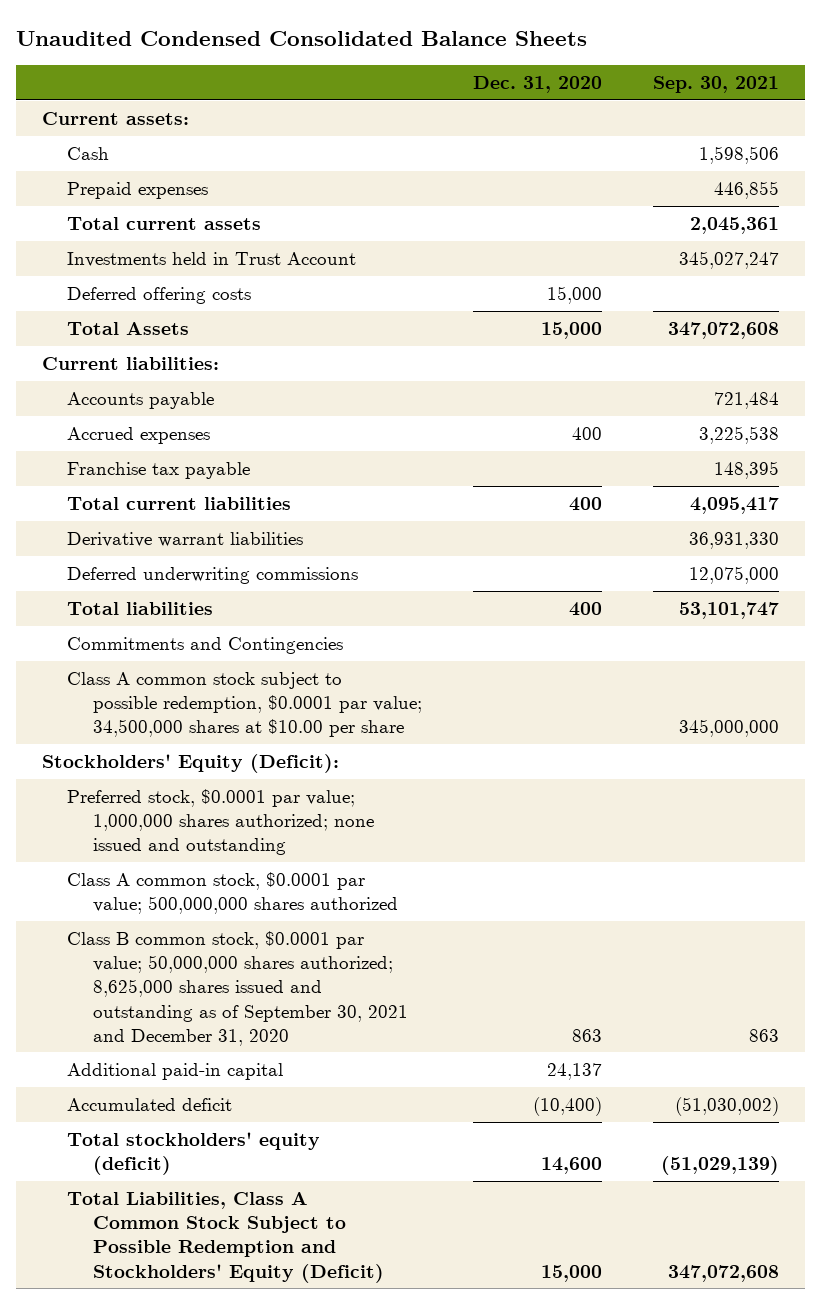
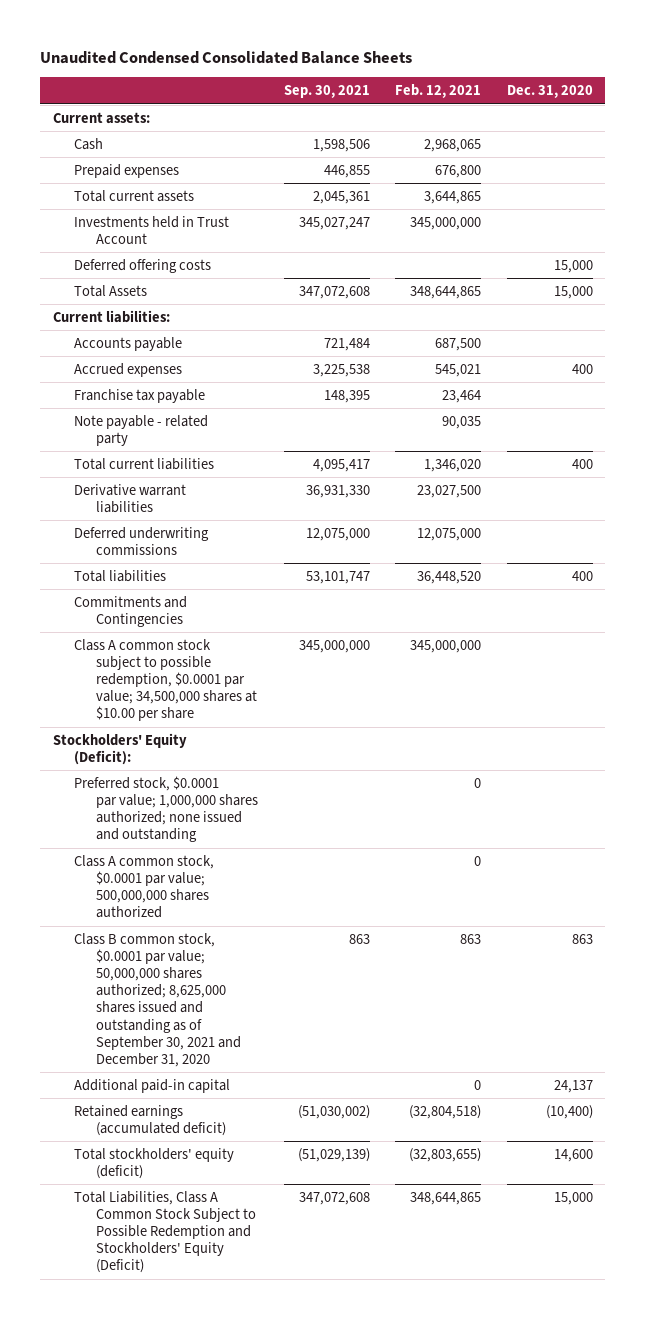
- | Dec. 31, 2020 | Sep. 30, 2021
+ | Sep. 30, 2021 | Feb. 12, 2021 | Dec. 31, 2020
+ Note payable - related party | | 90,035 |
- Preferred stock, $0.0001 par value; 1,000,000 shares authorized; none issued and outstanding
+ Preferred stock, $0.0001 par value; 1,000,000 shares authorized; none issued and outstanding | | 0 |
- Accumulated deficit | (10,400) | (51,030,002)
+ Retained earnings (accumulated deficit) | (51,030,002) | (32,804,518) | (10,400)

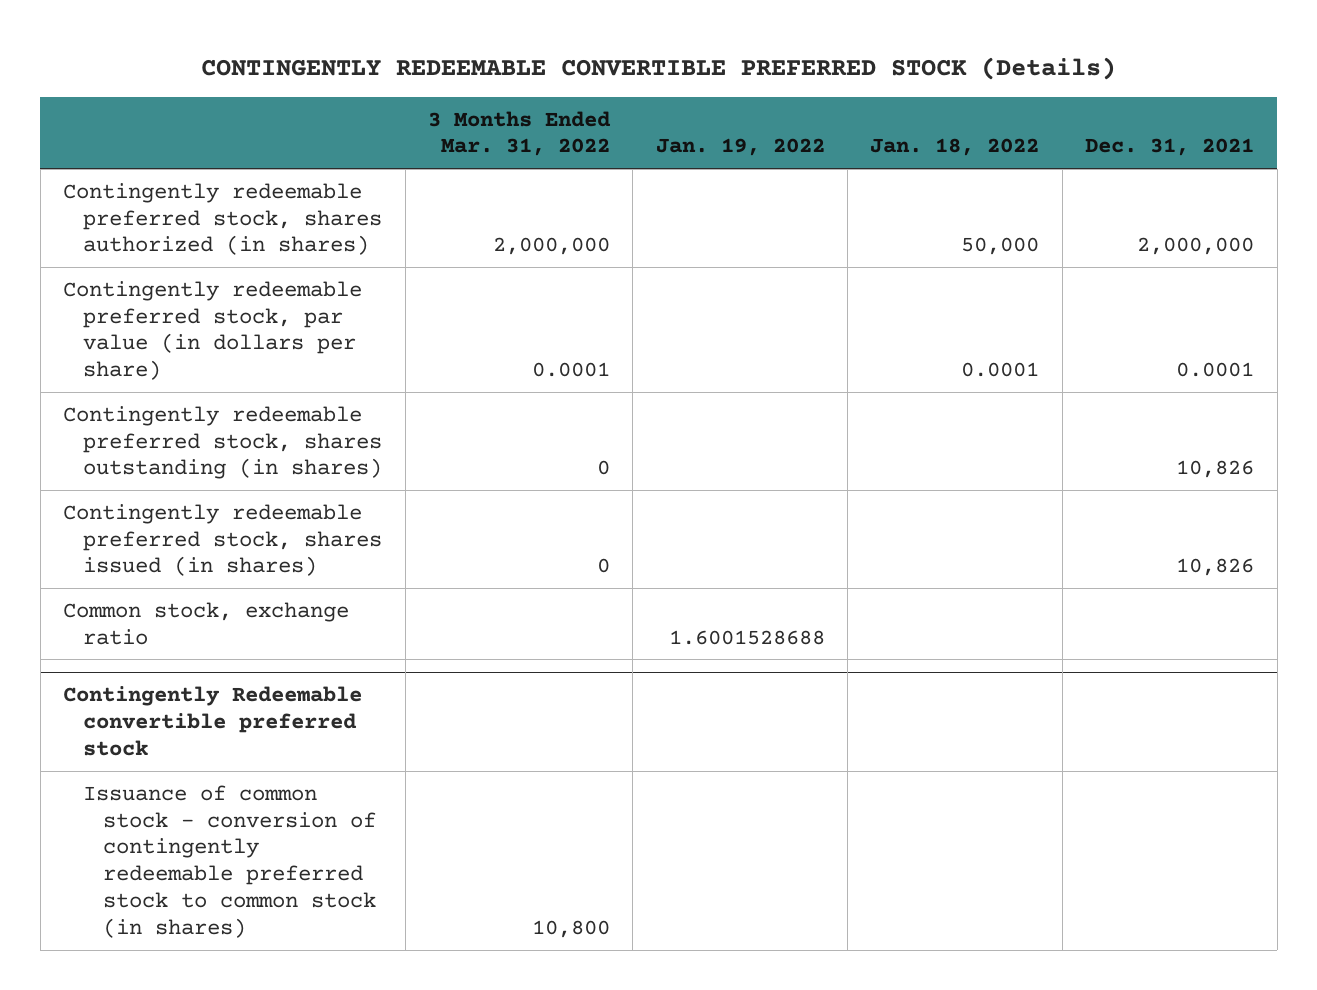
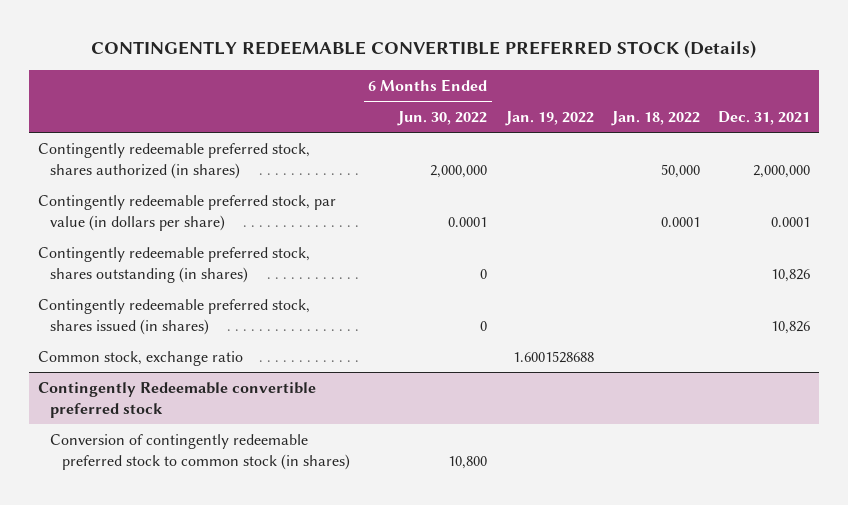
- | 3 Months Ended Mar. 31, 2022 | Jan. 19, 2022 | Jan. 18, 2022 | Dec. 31, 2021
+ | 6 Months Ended Jun. 30, 2022 | Jan. 19, 2022 | Jan. 18, 2022 | Dec. 31, 2021
@ Contingently Redeemable convertible preferred stock
- Issuance of common stock - conversion of contingently redeemable preferred stock to common stock (in shares) | 10,800 | | |
+ Conversion of contingently redeemable preferred stock to common stock (in shares) | 10,800 | | |

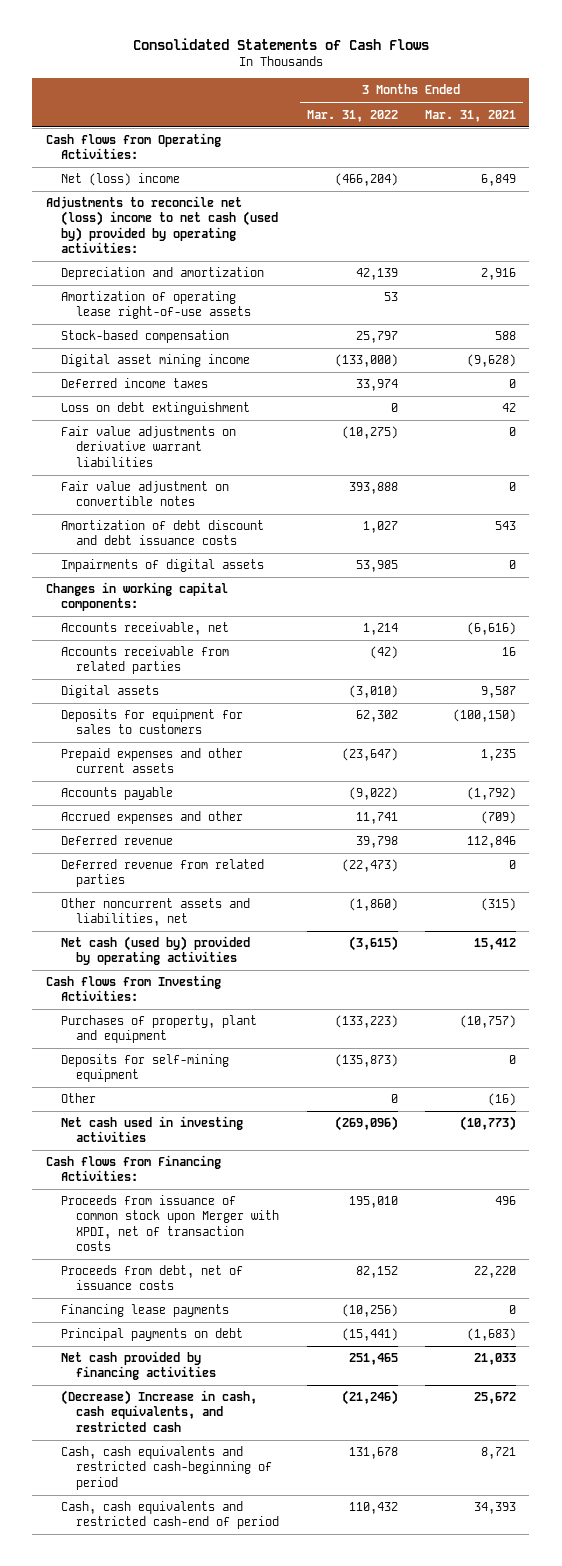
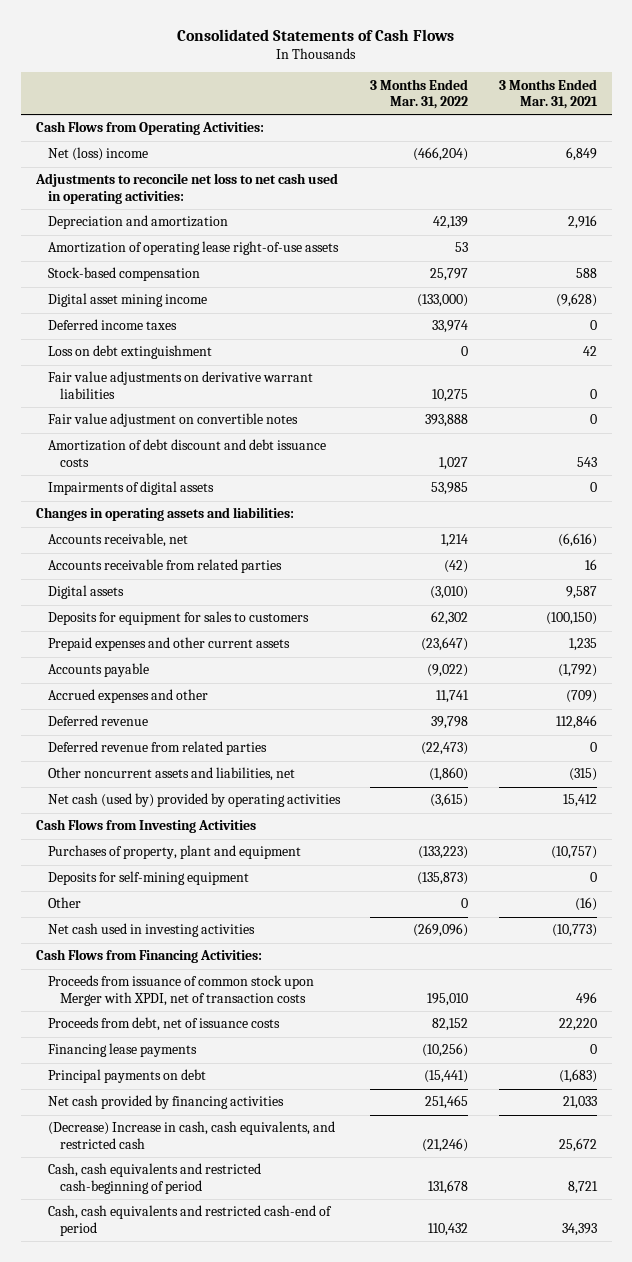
- Cash flows from Operating Activities:
+ Cash Flows from Operating Activities:
- Adjustments to reconcile net (loss) income to net cash (used by) provided by operating activities:
+ Adjustments to reconcile net loss to net cash used in operating activities:
- Fair value adjustments on derivative warrant liabilities | (10,275) | 0
+ Fair value adjustments on derivative warrant liabilities | 10,275 | 0
- Changes in working capital components:
+ Changes in operating assets and liabilities:
- Cash flows from Investing Activities:
+ Cash Flows from Investing Activities
- Cash flows from Financing Activities:
+ Cash Flows from Financing Activities:

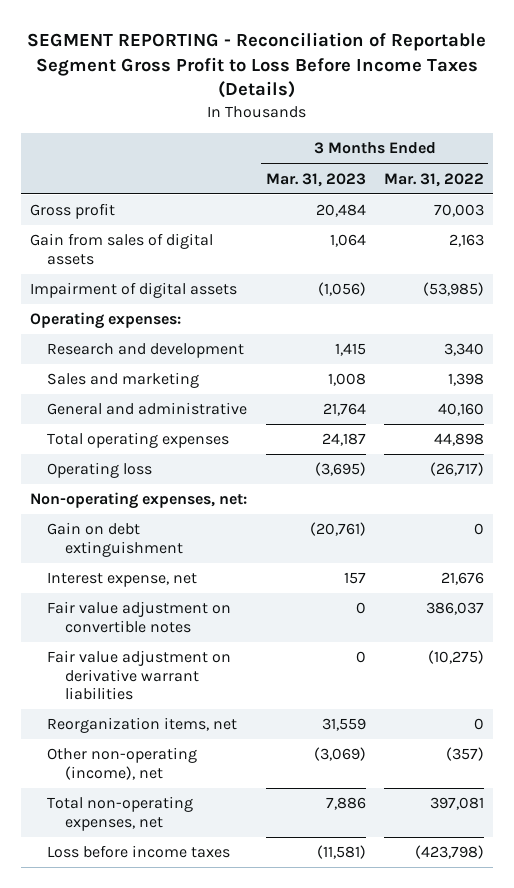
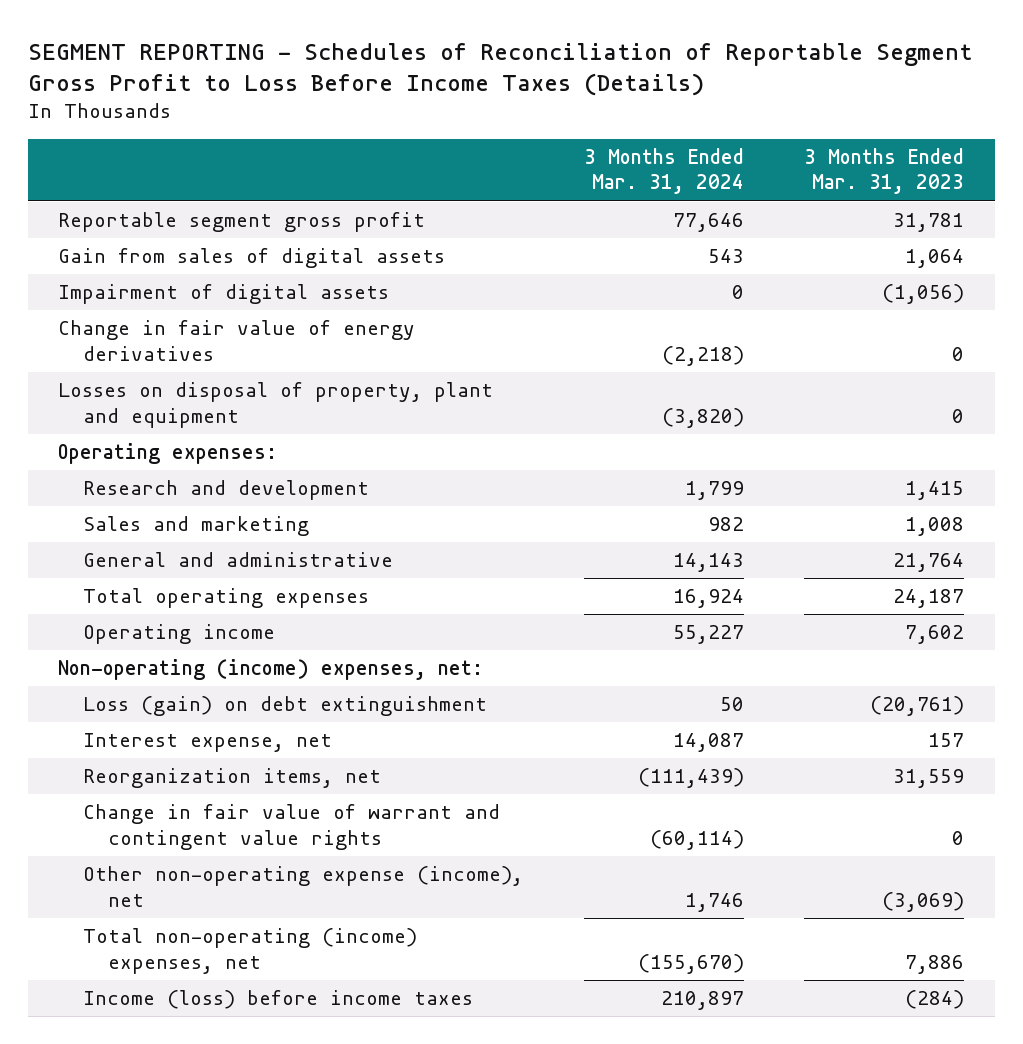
- SEGMENT REPORTING - Reconciliation of Reportable Segment Gross Profit to Loss Before Income Taxes (Details)
+ SEGMENT REPORTING - Schedules of Reconciliation of Reportable Segment Gross Profit to Loss Before Income Taxes (Details)
- | 3 Months Ended Mar. 31, 2023 | 3 Months Ended Mar. 31, 2022
+ | 3 Months Ended Mar. 31, 2024 | 3 Months Ended Mar. 31, 2023
- Gross profit | 20,484 | 70,003
+ Reportable segment gross profit | 77,646 | 31,781
+ Change in fair value of energy derivatives | (2,218) | 0
+ Losses on disposal of property, plant and equipment | (3,820) | 0
- Operating loss | (3,695) | (26,717)
- Non-operating expenses, net:
- Gain on debt extinguishment | (20,761) | 0
+ Operating income | 55,227 | 7,602
+ Non-operating (income) expenses, net:
+ Loss (gain) on debt extinguishment | 50 | (20,761)
- Fair value adjustment on convertible notes | 0 | 386,037
- Fair value adjustment on derivative warrant liabilities | 0 | (10,275)
- Other non-operating (income), net | (3,069) | (357)
- Total non-operating expenses, net | 7,886 | 397,081
- Loss before income taxes | (11,581) | (423,798)
+ Change in fair value of warrant and contingent value rights | (60,114) | 0
+ Other non-operating expense (income), net | 1,746 | (3,069)
+ Total non-operating (income) expenses, net | (155,670) | 7,886
+ Income (loss) before income taxes | 210,897 | (284)

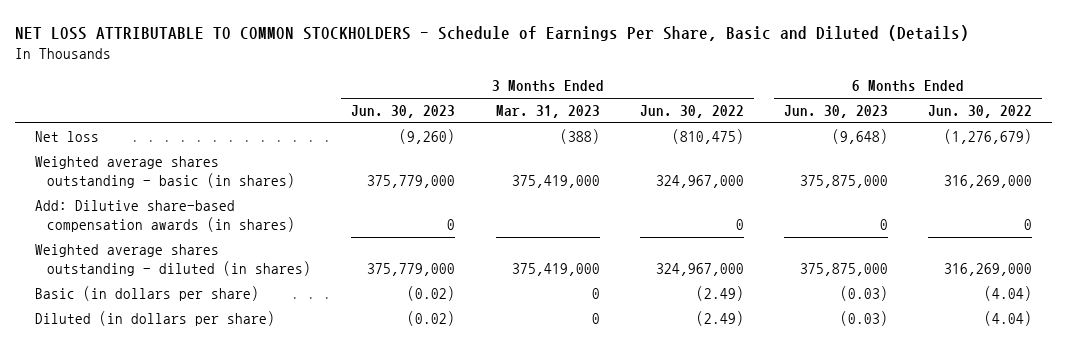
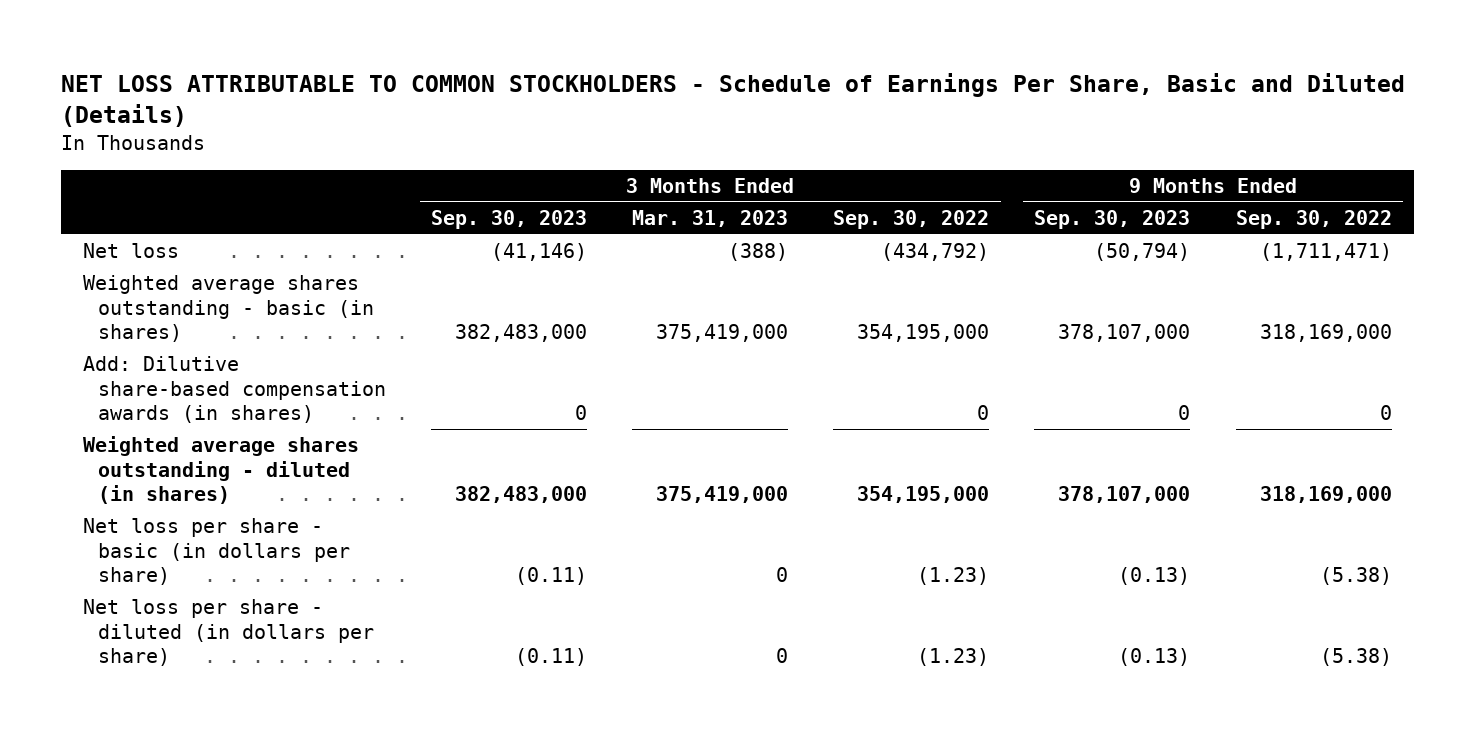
- | 3 Months Ended Jun. 30, 2023 | 3 Months Ended Mar. 31, 2023 | 3 Months Ended Jun. 30, 2022 | 6 Months Ended Jun. 30, 2023 | 6 Months Ended Jun. 30, 2022
+ | 3 Months Ended Sep. 30, 2023 | 3 Months Ended Mar. 31, 2023 | 3 Months Ended Sep. 30, 2022 | 9 Months Ended Sep. 30, 2023 | 9 Months Ended Sep. 30, 2022
- Basic (in dollars per share) | (0.02) | 0 | (2.49) | (0.03) | (4.04)
- Diluted (in dollars per share) | (0.02) | 0 | (2.49) | (0.03) | (4.04)
+ Net loss per share - basic (in dollars per share) | (0.11) | 0 | (1.23) | (0.13) | (5.38)
+ Net loss per share - diluted (in dollars per share) | (0.11) | 0 | (1.23) | (0.13) | (5.38)

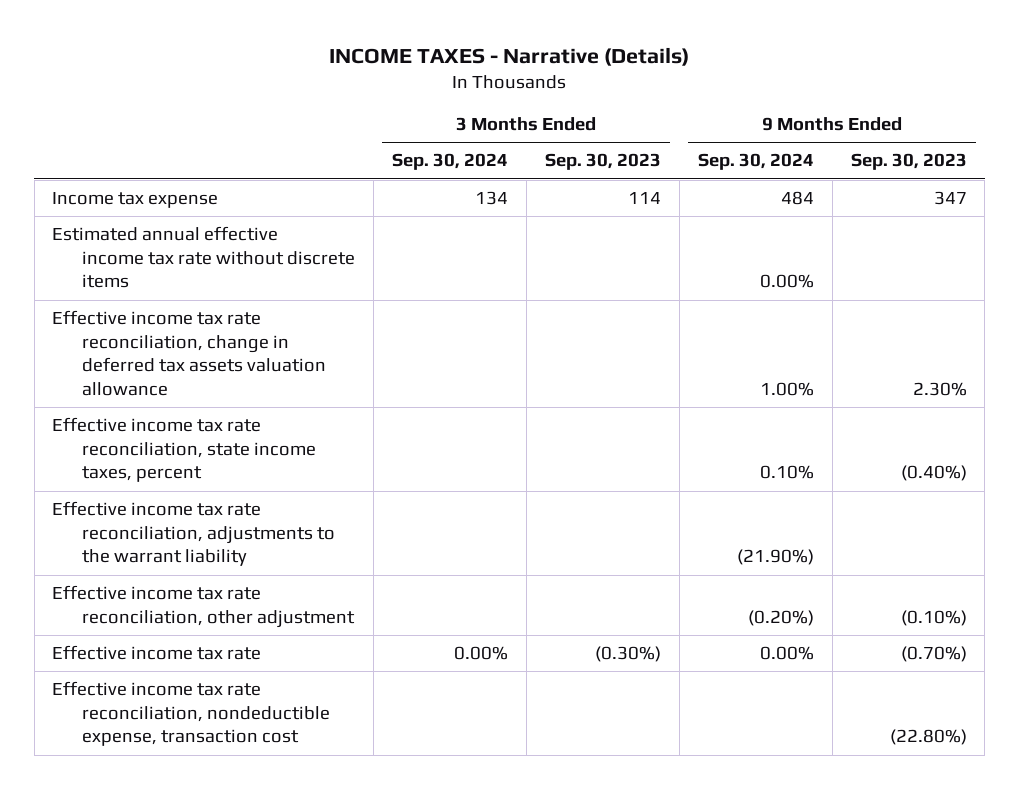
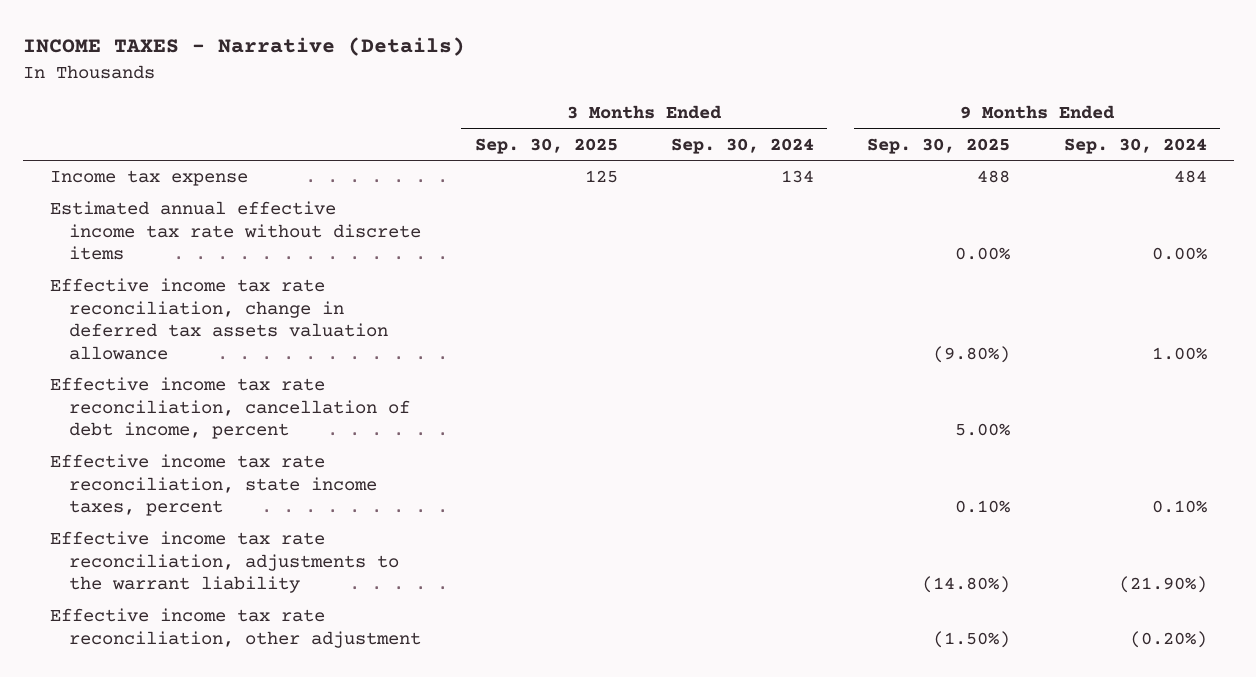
- | 3 Months Ended Sep. 30, 2024 | 3 Months Ended Sep. 30, 2023 | 9 Months Ended Sep. 30, 2024 | 9 Months Ended Sep. 30, 2023
+ | 3 Months Ended Sep. 30, 2025 | 3 Months Ended Sep. 30, 2024 | 9 Months Ended Sep. 30, 2025 | 9 Months Ended Sep. 30, 2024
+ Effective income tax rate reconciliation, cancellation of debt income, percent | | | 5.00% |
- Effective income tax rate | 0.00% | (0.30%) | 0.00% | (0.70%)
- Effective income tax rate reconciliation, nondeductible expense, transaction cost | | | | (22.80%)

